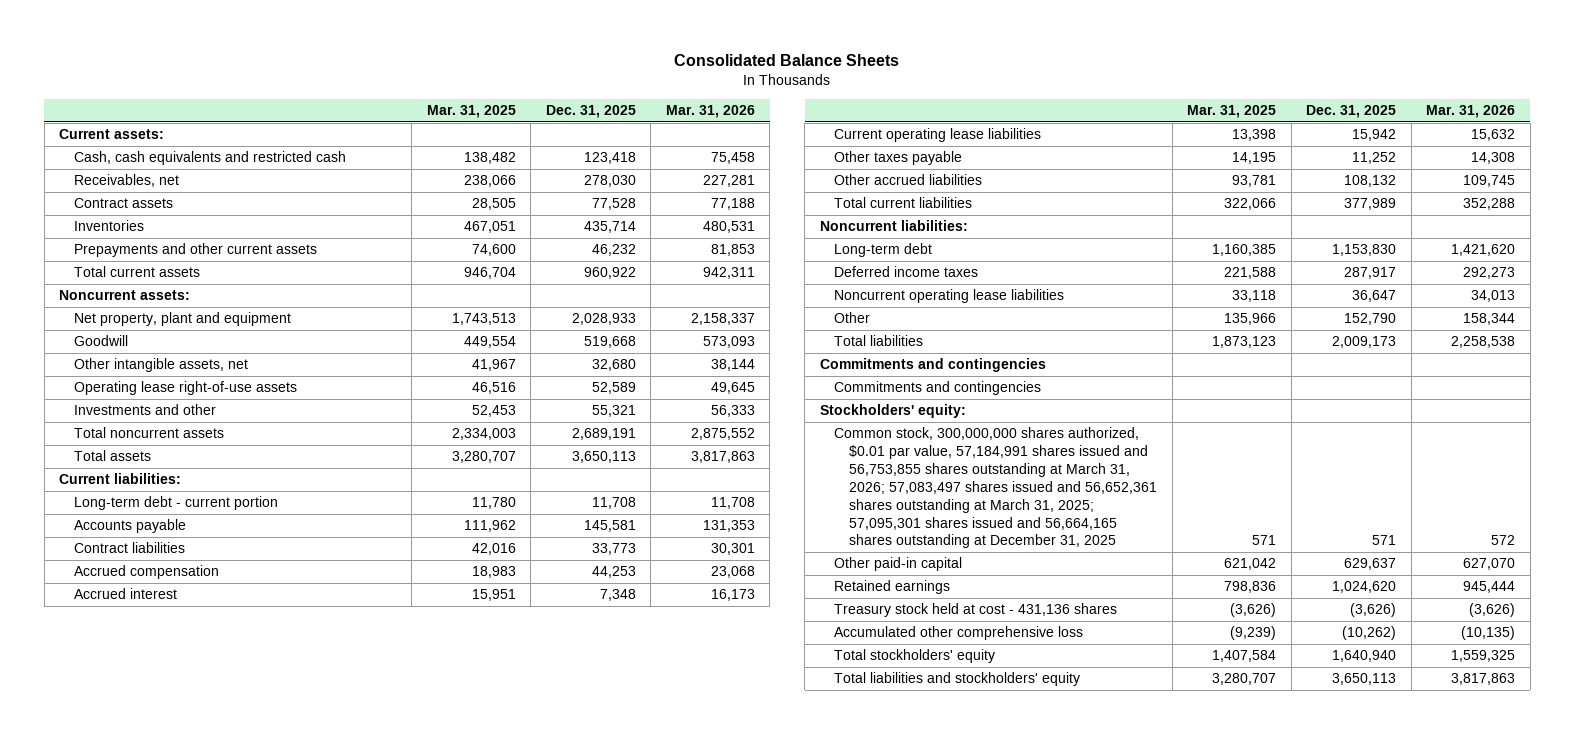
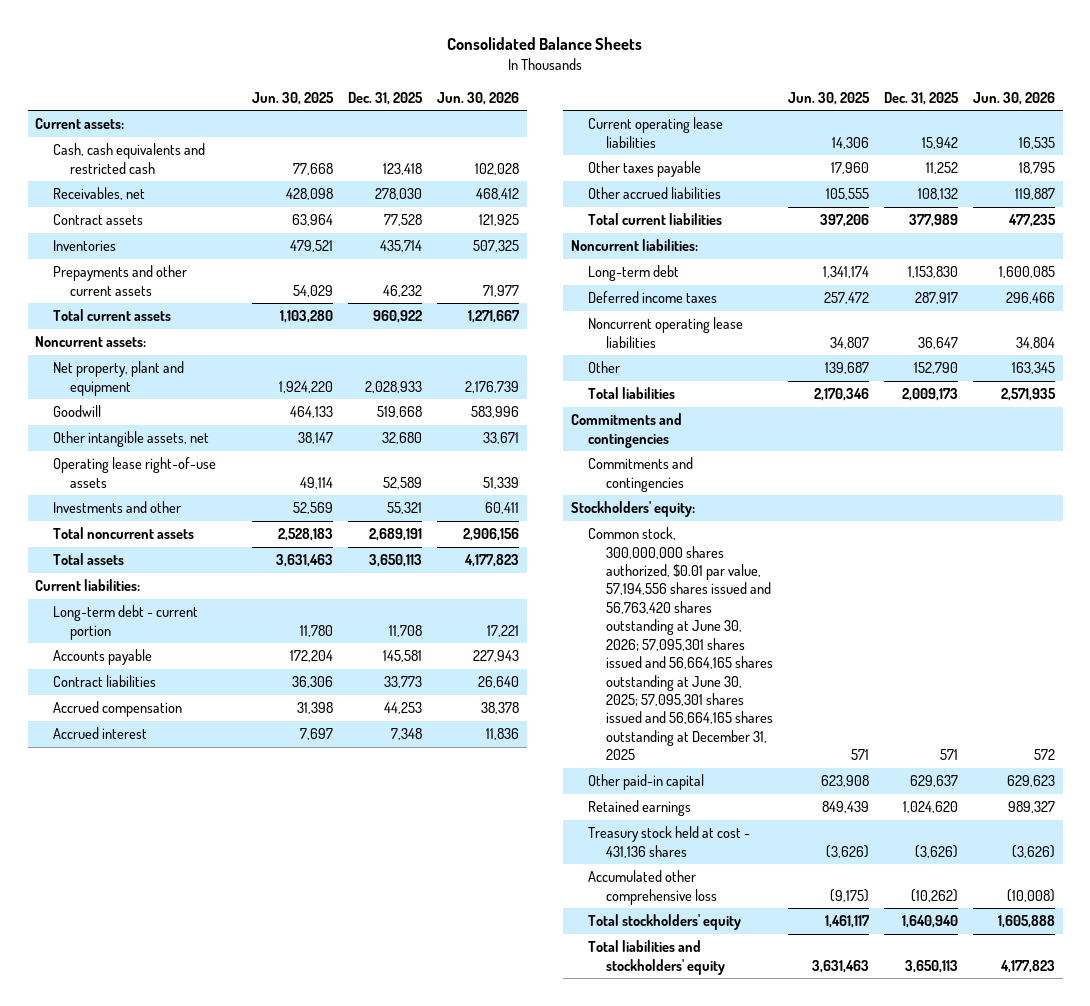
- | Mar. 31, 2025 | Dec. 31, 2025 | Mar. 31, 2026
+ | Jun. 30, 2025 | Dec. 31, 2025 | Jun. 30, 2026
- Common stock, 300,000,000 shares authorized, $0.01 par value, 57,184,991 shares issued and 56,753,855 shares outstanding at March 31, 2026; 57,083,497 shares issued and 56,652,361 shares outstanding at March 31, 2025; 57,095,301 shares issued and 56,664,165 shares outstanding at December 31, 2025 | 571 | 571 | 572
+ Common stock, 300,000,000 shares authorized, $0.01 par value, 57,194,556 shares issued and 56,763,420 shares outstanding at June 30, 2026; 57,095,301 shares issued and 56,664,165 shares outstanding at June 30, 2025; 57,095,301 shares issued and 56,664,165 shares outstanding at December 31, 2025 | 571 | 571 | 572

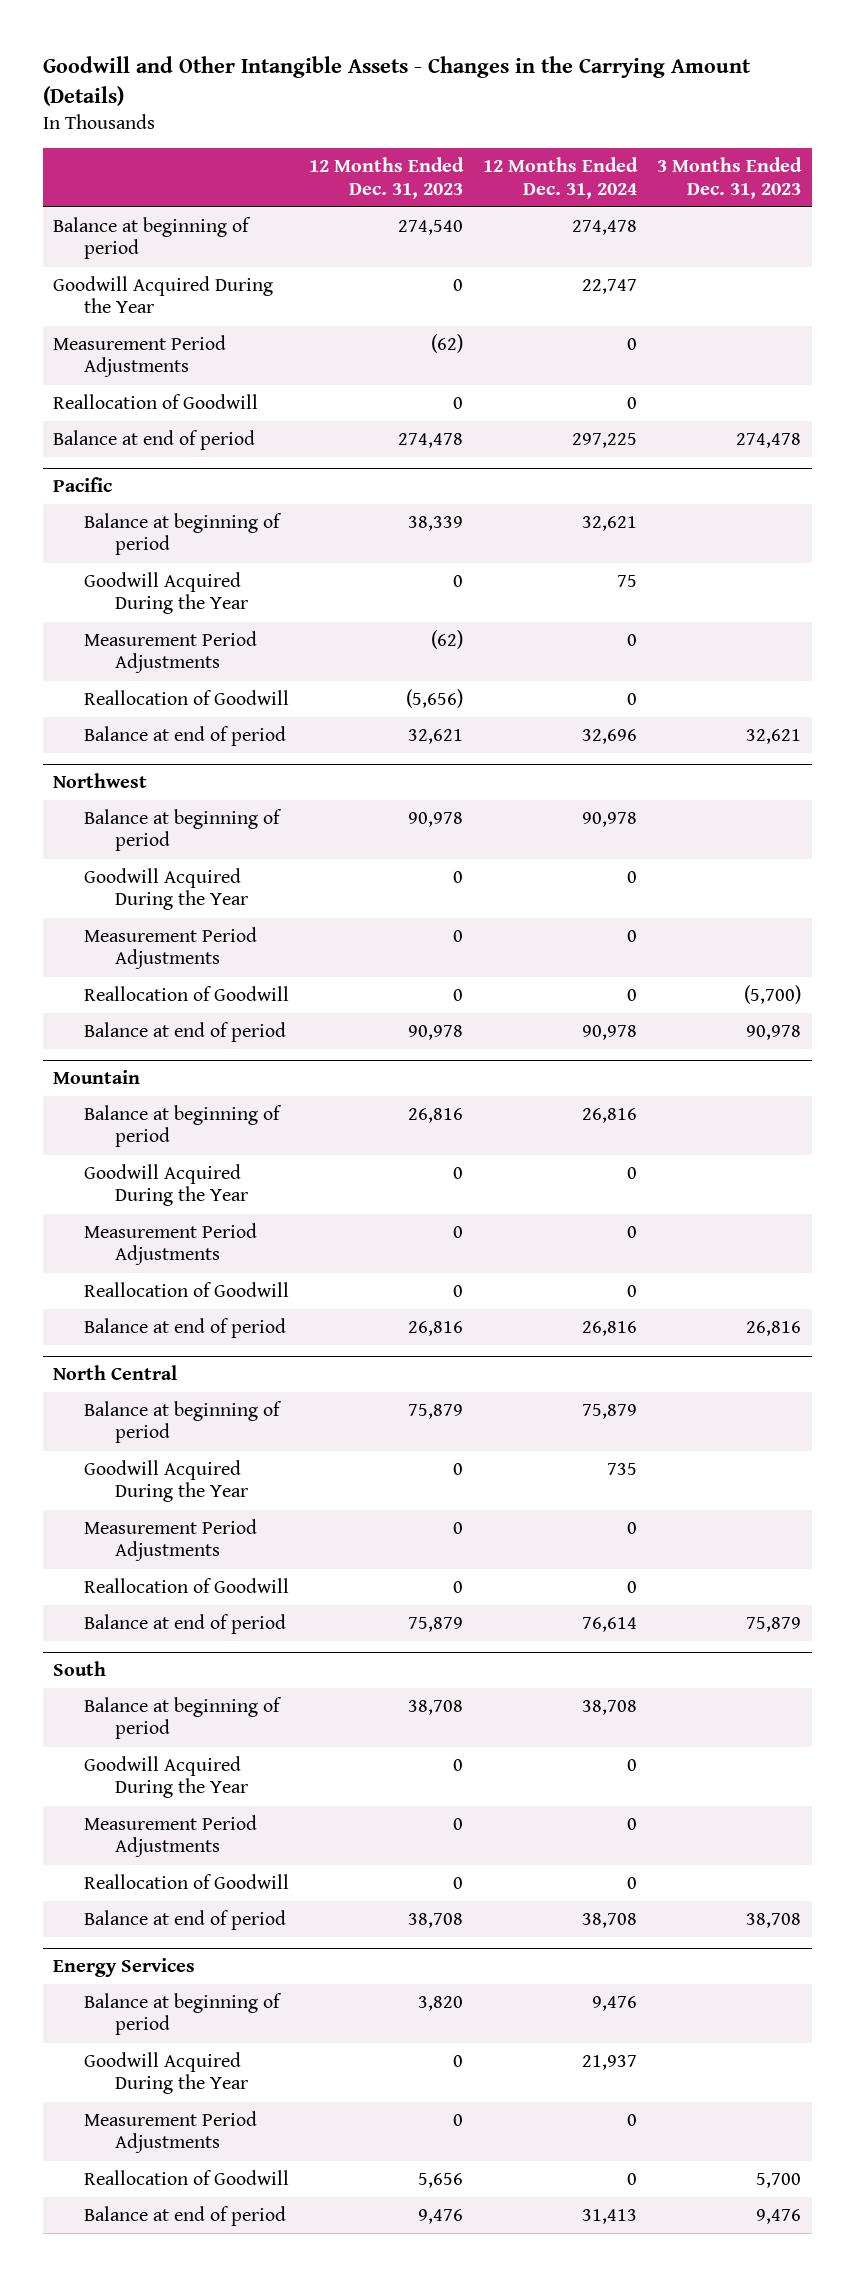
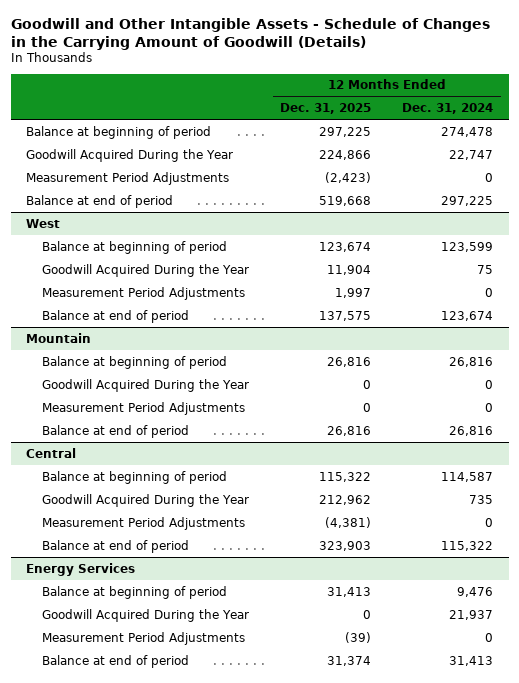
- Goodwill and Other Intangible Assets - Changes in the Carrying Amount (Details)
+ Goodwill and Other Intangible Assets - Schedule of Changes in the Carrying Amount of Goodwill (Details)
- | 12 Months Ended Dec. 31, 2023 | 12 Months Ended Dec. 31, 2024 | 3 Months Ended Dec. 31, 2023
+ | 12 Months Ended Dec. 31, 2025 | 12 Months Ended Dec. 31, 2024
- Reallocation of Goodwill | 0 | 0 |
- Pacific
- Balance at beginning of period | 38,339 | 32,621 |
+ West
+ Balance at beginning of period | 123,674 | 123,599
- Reallocation of Goodwill | (5,656) | 0 |
- Balance at end of period | 32,621 | 32,696 | 32,621
- Northwest
- Balance at beginning of period | 90,978 | 90,978 |
- Goodwill Acquired During the Year | 0 | 0 |
- Measurement Period Adjustments | 0 | 0 |
- Reallocation of Goodwill | 0 | 0 | (5,700)
- Balance at end of period | 90,978 | 90,978 | 90,978
+ Balance at end of period | 137,575 | 123,674
@ Mountain
- Reallocation of Goodwill | 0 | 0 |
- North Central
- Balance at beginning of period | 75,879 | 75,879 |
+ Central
+ Balance at beginning of period | 115,322 | 114,587
- Reallocation of Goodwill | 0 | 0 |
- Balance at end of period | 75,879 | 76,614 | 75,879
- South
- Balance at beginning of period | 38,708 | 38,708 |
- Goodwill Acquired During the Year | 0 | 0 |
- Measurement Period Adjustments | 0 | 0 |
- Reallocation of Goodwill | 0 | 0 |
- Balance at end of period | 38,708 | 38,708 | 38,708
+ Balance at end of period | 323,903 | 115,322
@ Energy Services
- Reallocation of Goodwill | 5,656 | 0 | 5,700

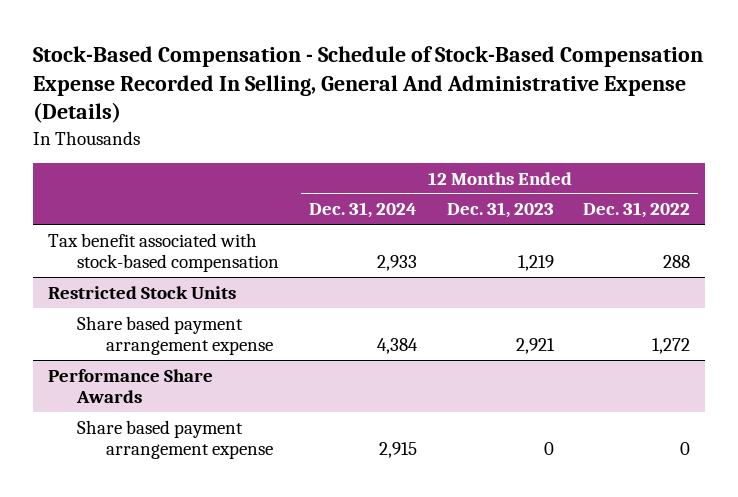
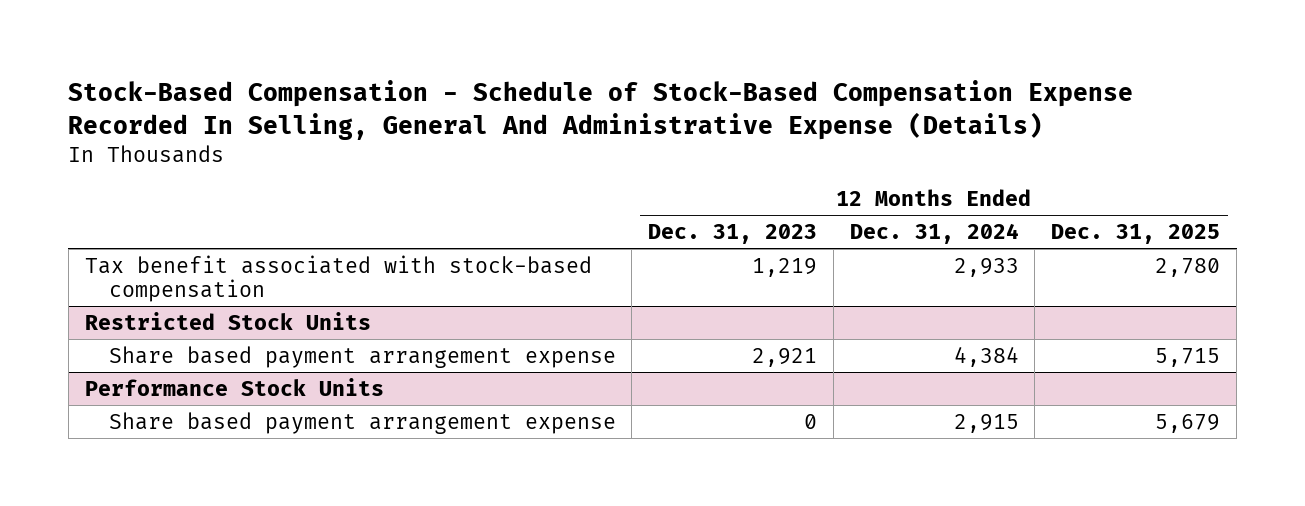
- | 12 Months Ended Dec. 31, 2024 | 12 Months Ended Dec. 31, 2023 | 12 Months Ended Dec. 31, 2022
+ | 12 Months Ended Dec. 31, 2023 | 12 Months Ended Dec. 31, 2024 | 12 Months Ended Dec. 31, 2025
- Performance Share Awards
+ Performance Stock Units

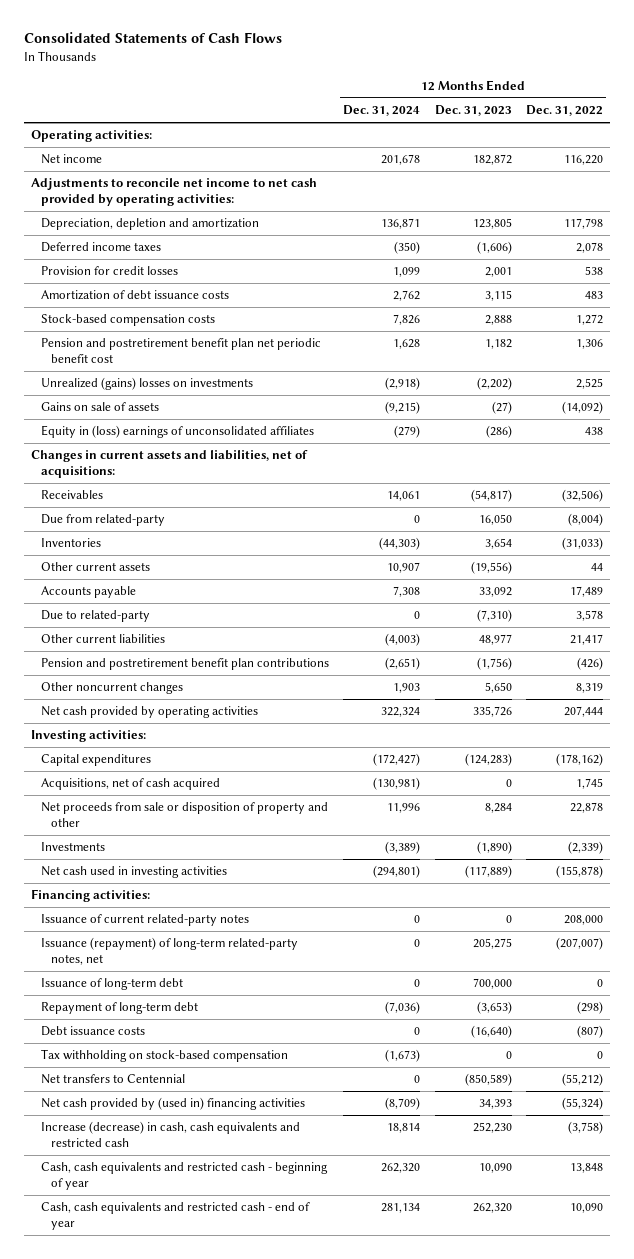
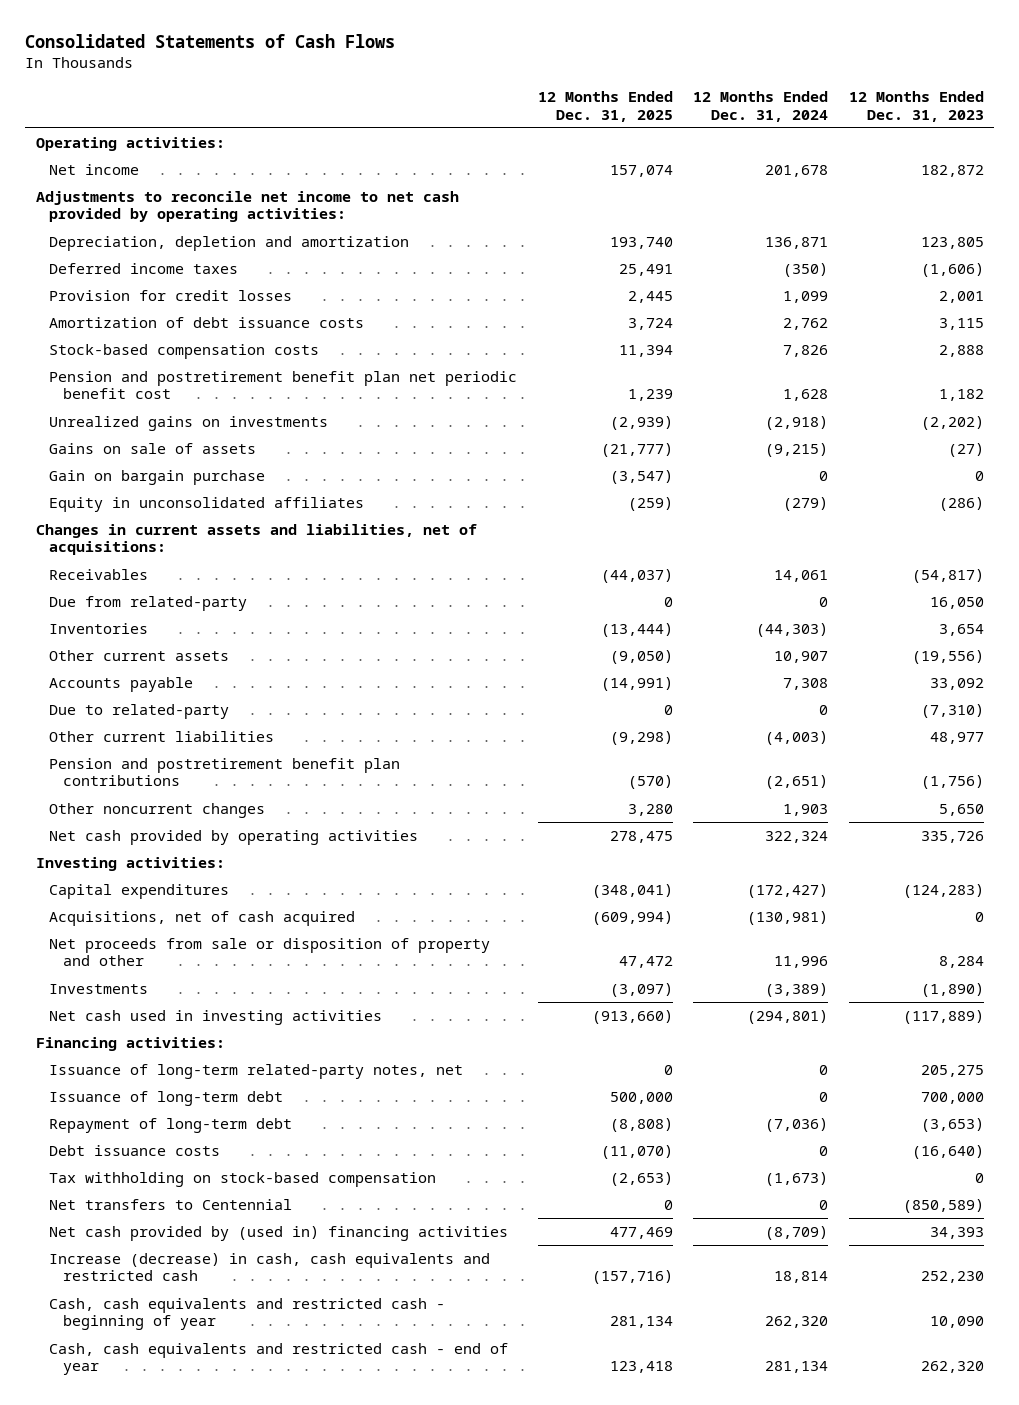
- | 12 Months Ended Dec. 31, 2024 | 12 Months Ended Dec. 31, 2023 | 12 Months Ended Dec. 31, 2022
+ | 12 Months Ended Dec. 31, 2025 | 12 Months Ended Dec. 31, 2024 | 12 Months Ended Dec. 31, 2023
- Unrealized (gains) losses on investments | (2,918) | (2,202) | 2,525
+ Unrealized gains on investments | (2,939) | (2,918) | (2,202)
- Equity in (loss) earnings of unconsolidated affiliates | (279) | (286) | 438
+ Gain on bargain purchase | (3,547) | 0 | 0
+ Equity in unconsolidated affiliates | (259) | (279) | (286)
- Issuance of current related-party notes | 0 | 0 | 208,000
- Issuance (repayment) of long-term related-party notes, net | 0 | 205,275 | (207,007)
+ Issuance of long-term related-party notes, net | 0 | 0 | 205,275

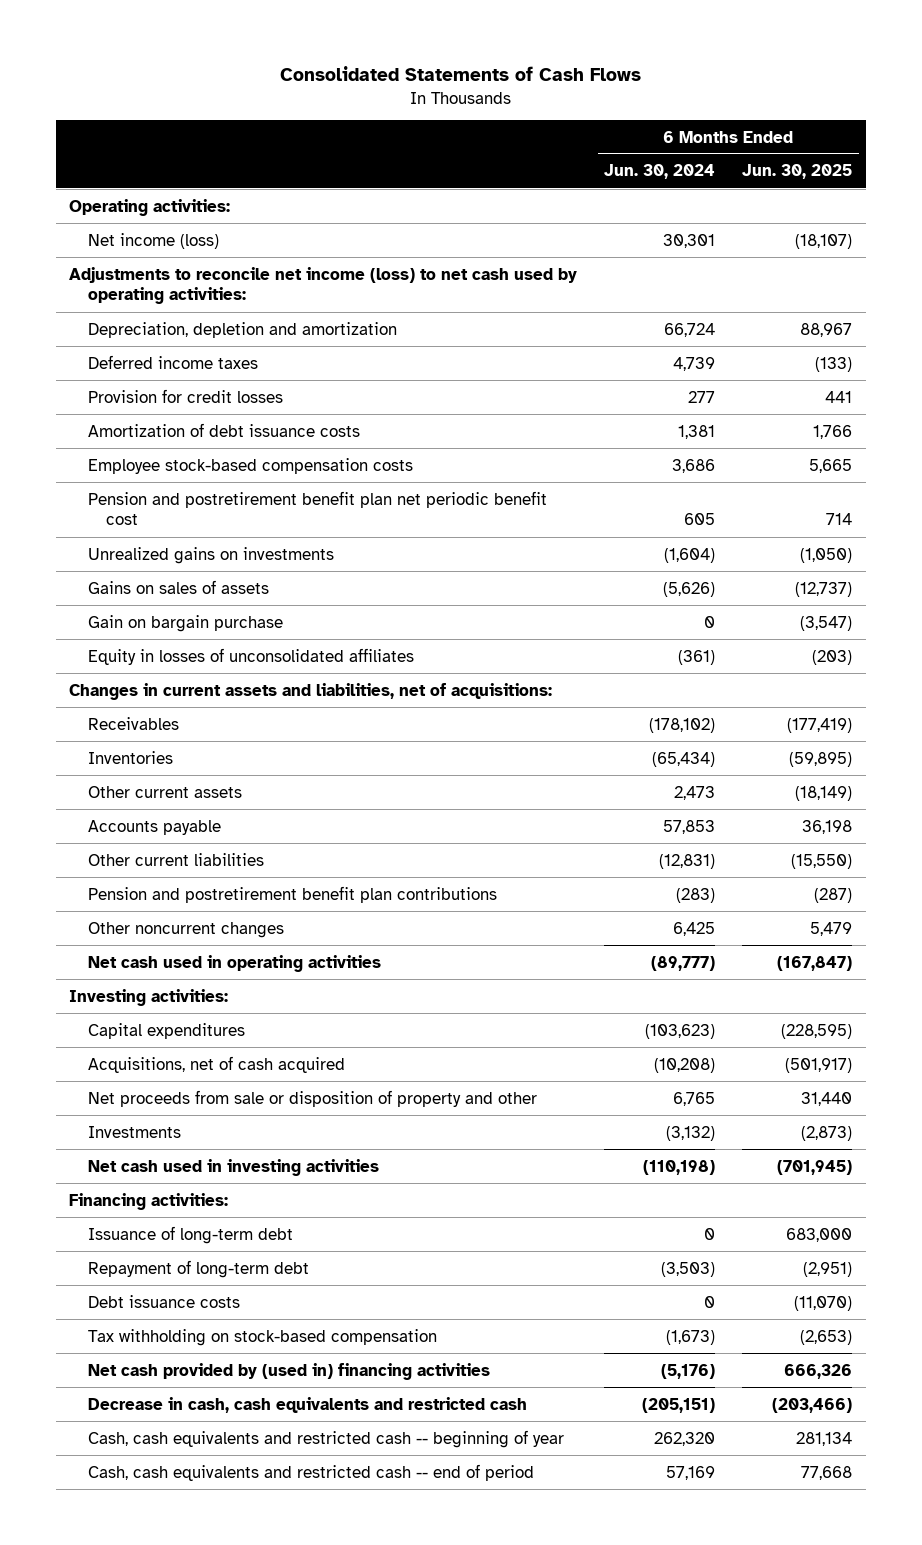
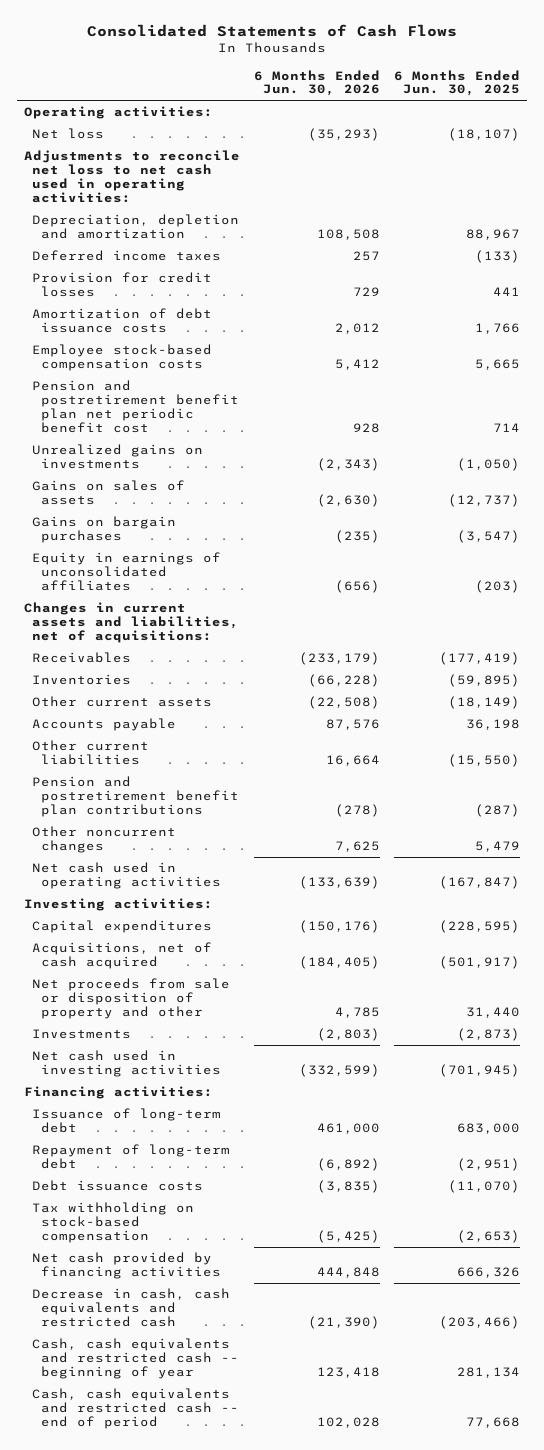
- | 6 Months Ended Jun. 30, 2024 | 6 Months Ended Jun. 30, 2025
+ | 6 Months Ended Jun. 30, 2026 | 6 Months Ended Jun. 30, 2025
- Net income (loss) | 30,301 | (18,107)
- Adjustments to reconcile net income (loss) to net cash used by operating activities:
+ Net loss | (35,293) | (18,107)
+ Adjustments to reconcile net loss to net cash used in operating activities:
- Gain on bargain purchase | 0 | (3,547)
- Equity in losses of unconsolidated affiliates | (361) | (203)
+ Gains on bargain purchases | (235) | (3,547)
+ Equity in earnings of unconsolidated affiliates | (656) | (203)
- Net cash provided by (used in) financing activities | (5,176) | 666,326
+ Net cash provided by financing activities | 444,848 | 666,326

